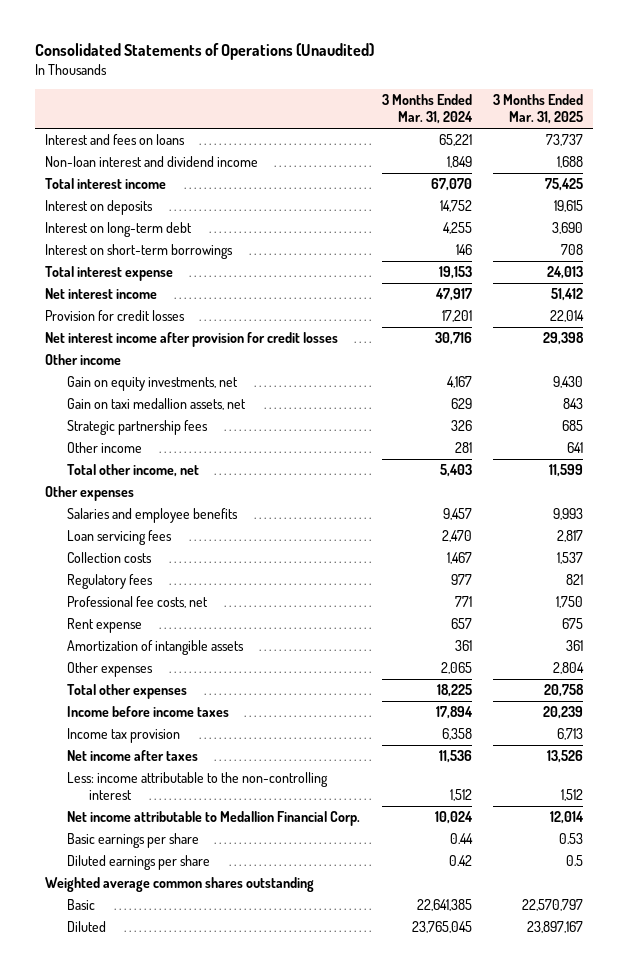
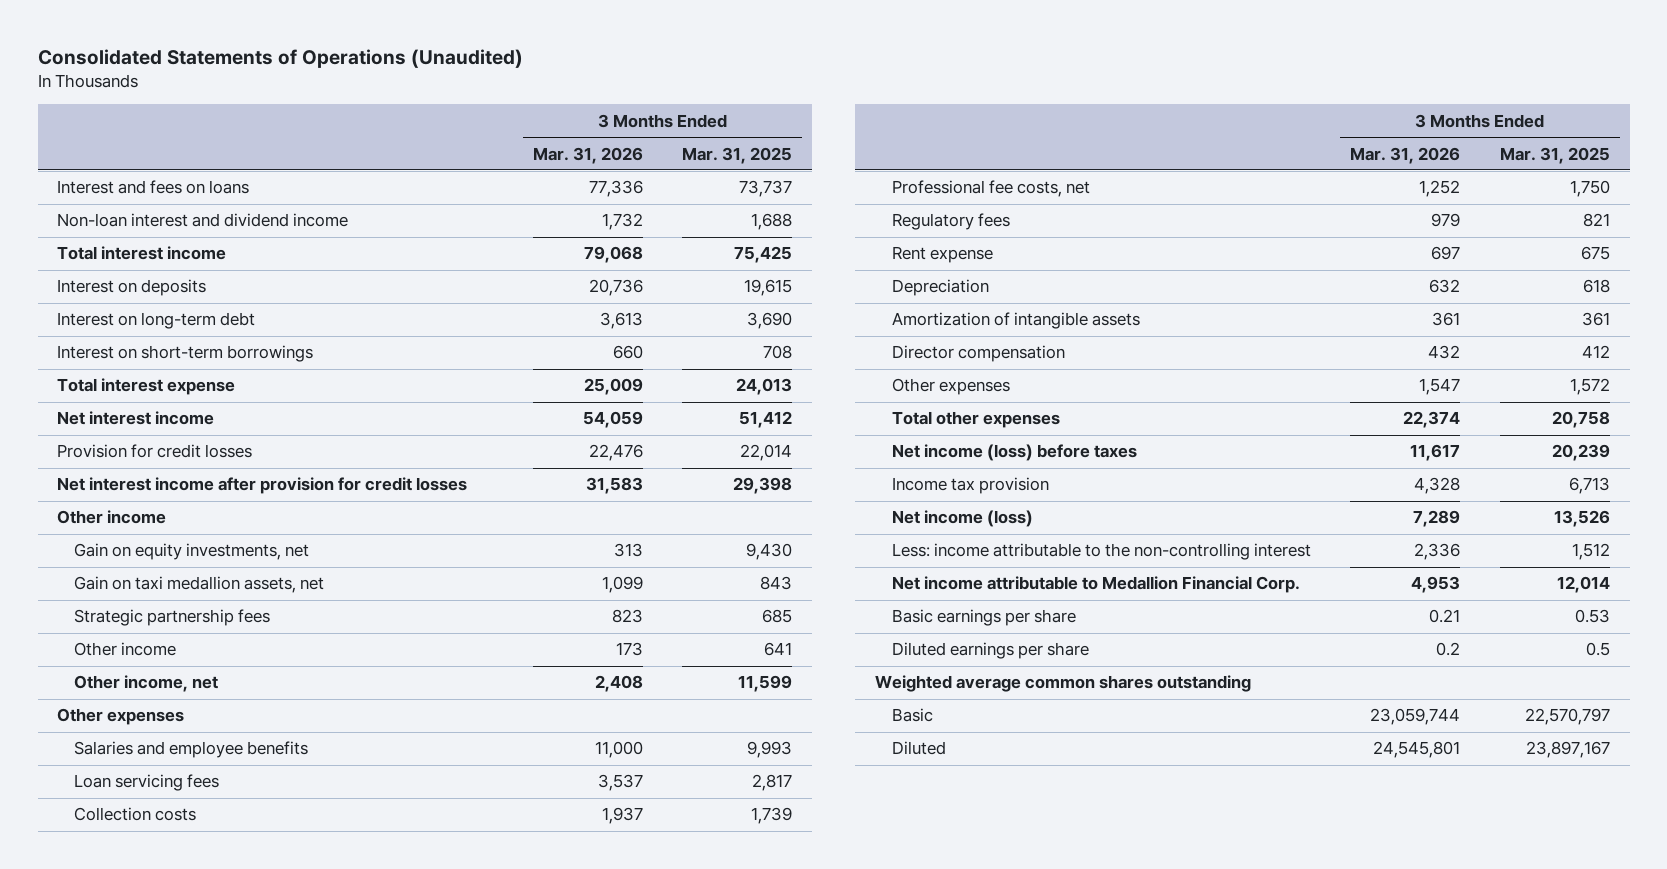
- | 3 Months Ended Mar. 31, 2024 | 3 Months Ended Mar. 31, 2025
+ | 3 Months Ended Mar. 31, 2026 | 3 Months Ended Mar. 31, 2025
- Total other income, net | 5,403 | 11,599
+ Other income, net | 2,408 | 11,599
- Collection costs | 1,467 | 1,537
+ Collection costs | 1,937 | 1,739
moved down: Regulatory fees | 979 | 821
+ Depreciation | 632 | 618
- Other expenses | 2,065 | 2,804
+ Director compensation | 432 | 412
+ Other expenses | 1,547 | 1,572
- Income before income taxes | 17,894 | 20,239
+ Net income (loss) before taxes | 11,617 | 20,239
- Net income after taxes | 11,536 | 13,526
+ Net income (loss) | 7,289 | 13,526

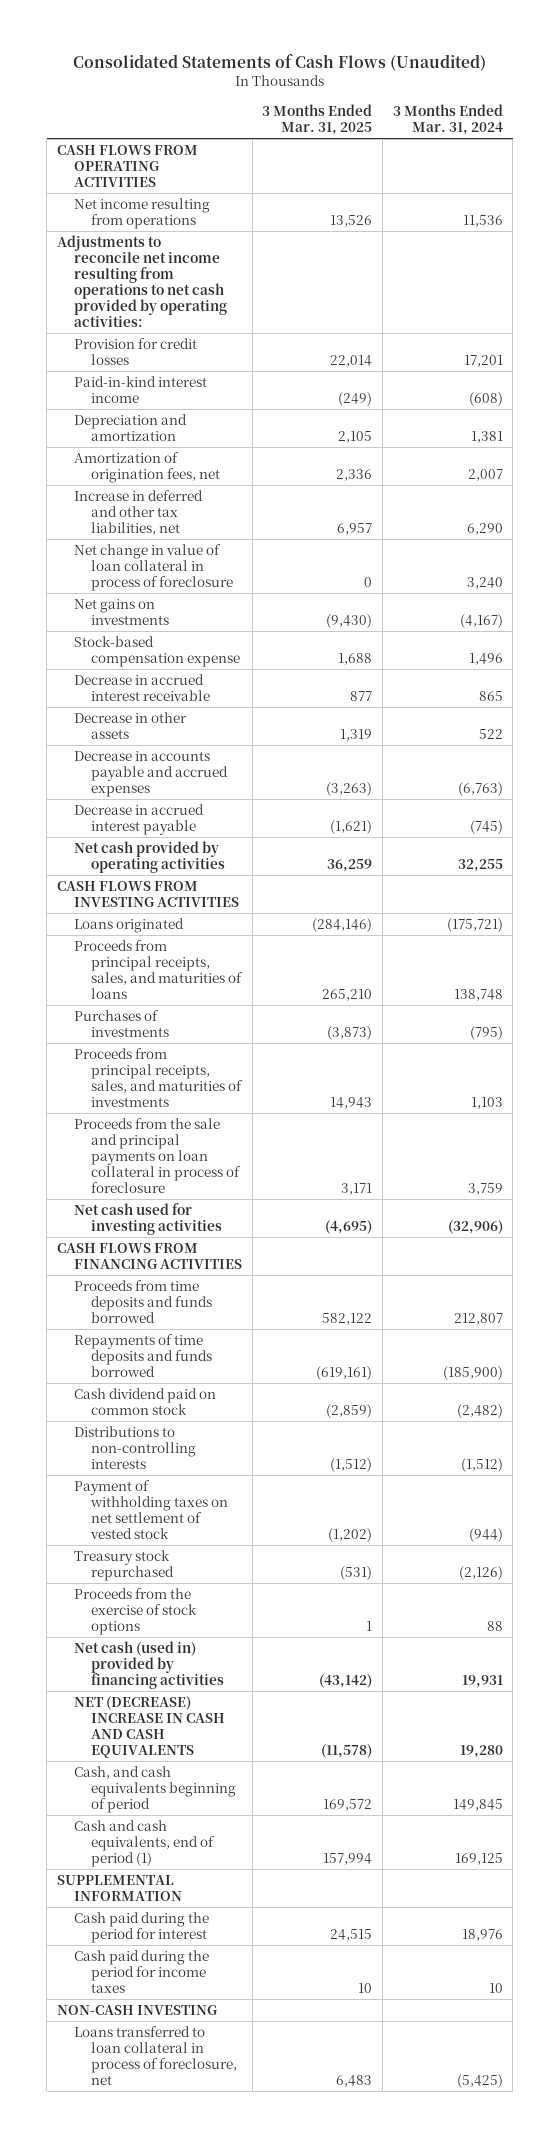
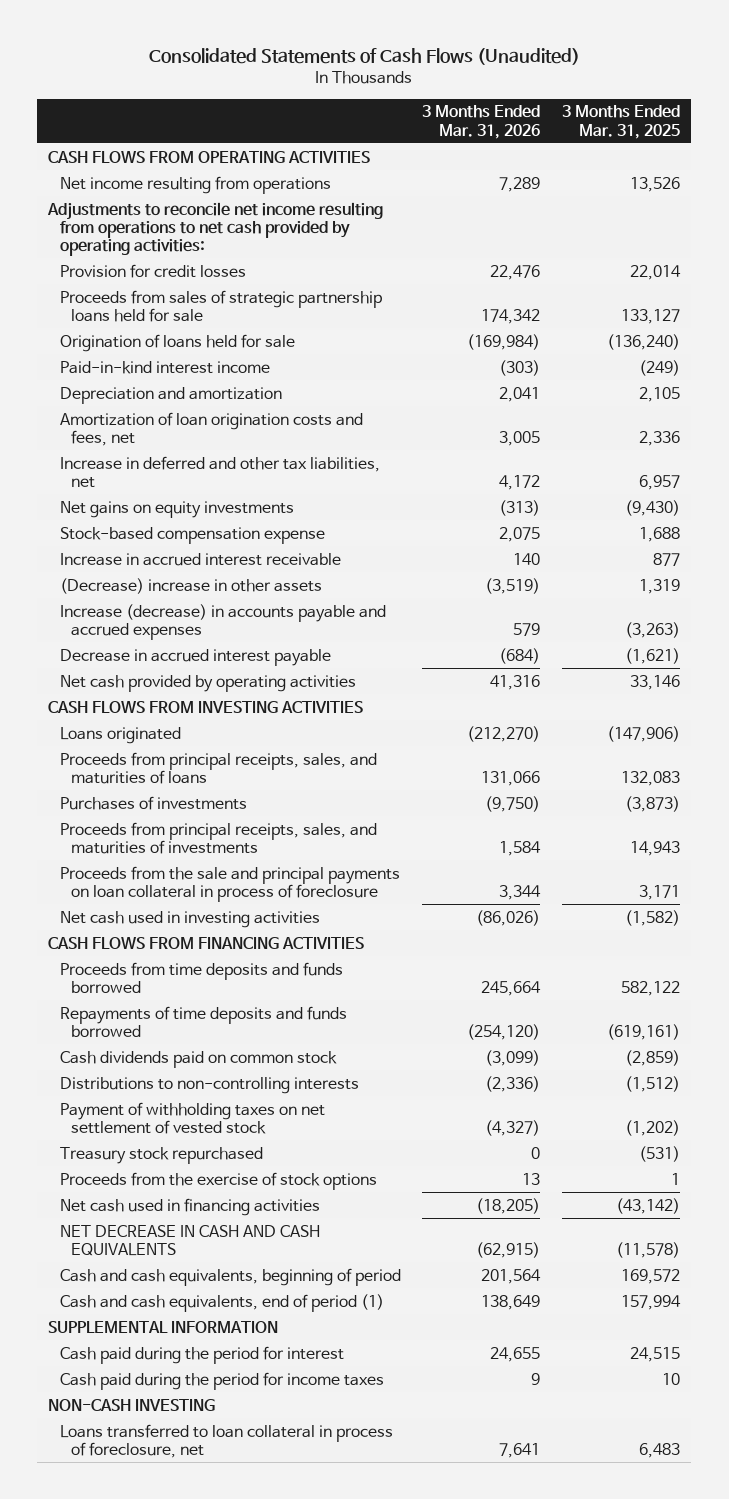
- | 3 Months Ended Mar. 31, 2025 | 3 Months Ended Mar. 31, 2024
+ | 3 Months Ended Mar. 31, 2026 | 3 Months Ended Mar. 31, 2025
+ Proceeds from sales of strategic partnership loans held for sale | 174,342 | 133,127
+ Origination of loans held for sale | (169,984) | (136,240)
- Amortization of origination fees, net | 2,336 | 2,007
+ Amortization of loan origination costs and fees, net | 3,005 | 2,336
- Net change in value of loan collateral in process of foreclosure | 0 | 3,240
- Net gains on investments | (9,430) | (4,167)
+ Net gains on equity investments | (313) | (9,430)
- Decrease in accrued interest receivable | 877 | 865
- Decrease in other assets | 1,319 | 522
- Decrease in accounts payable and accrued expenses | (3,263) | (6,763)
+ Increase in accrued interest receivable | 140 | 877
+ (Decrease) increase in other assets | (3,519) | 1,319
+ Increase (decrease) in accounts payable and accrued expenses | 579 | (3,263)
- Net cash provided by operating activities | 36,259 | 32,255
+ Net cash provided by operating activities | 41,316 | 33,146
- Loans originated | (284,146) | (175,721)
- Proceeds from principal receipts, sales, and maturities of loans | 265,210 | 138,748
+ Loans originated | (212,270) | (147,906)
+ Proceeds from principal receipts, sales, and maturities of loans | 131,066 | 132,083
- Net cash used for investing activities | (4,695) | (32,906)
+ Net cash used in investing activities | (86,026) | (1,582)
- Cash dividend paid on common stock | (2,859) | (2,482)
+ Cash dividends paid on common stock | (3,099) | (2,859)
- Net cash (used in) provided by financing activities | (43,142) | 19,931
- NET (DECREASE) INCREASE IN CASH AND CASH EQUIVALENTS | (11,578) | 19,280
- Cash, and cash equivalents beginning of period | 169,572 | 149,845
+ Net cash used in financing activities | (18,205) | (43,142)
+ NET DECREASE IN CASH AND CASH EQUIVALENTS | (62,915) | (11,578)
+ Cash and cash equivalents, beginning of period | 201,564 | 169,572

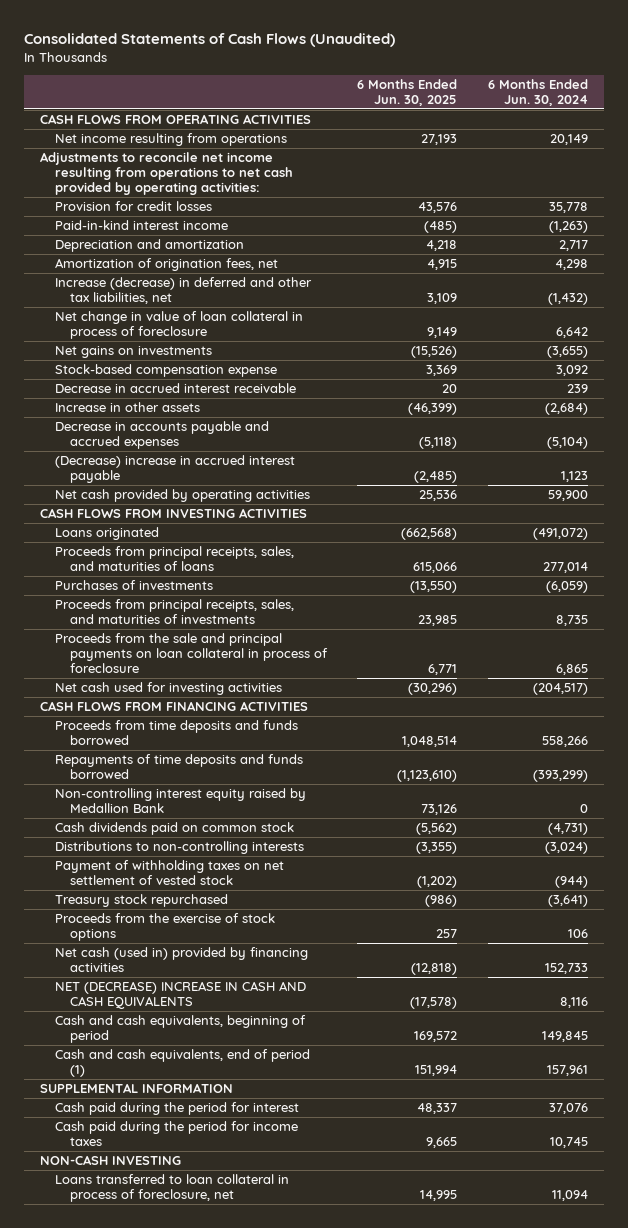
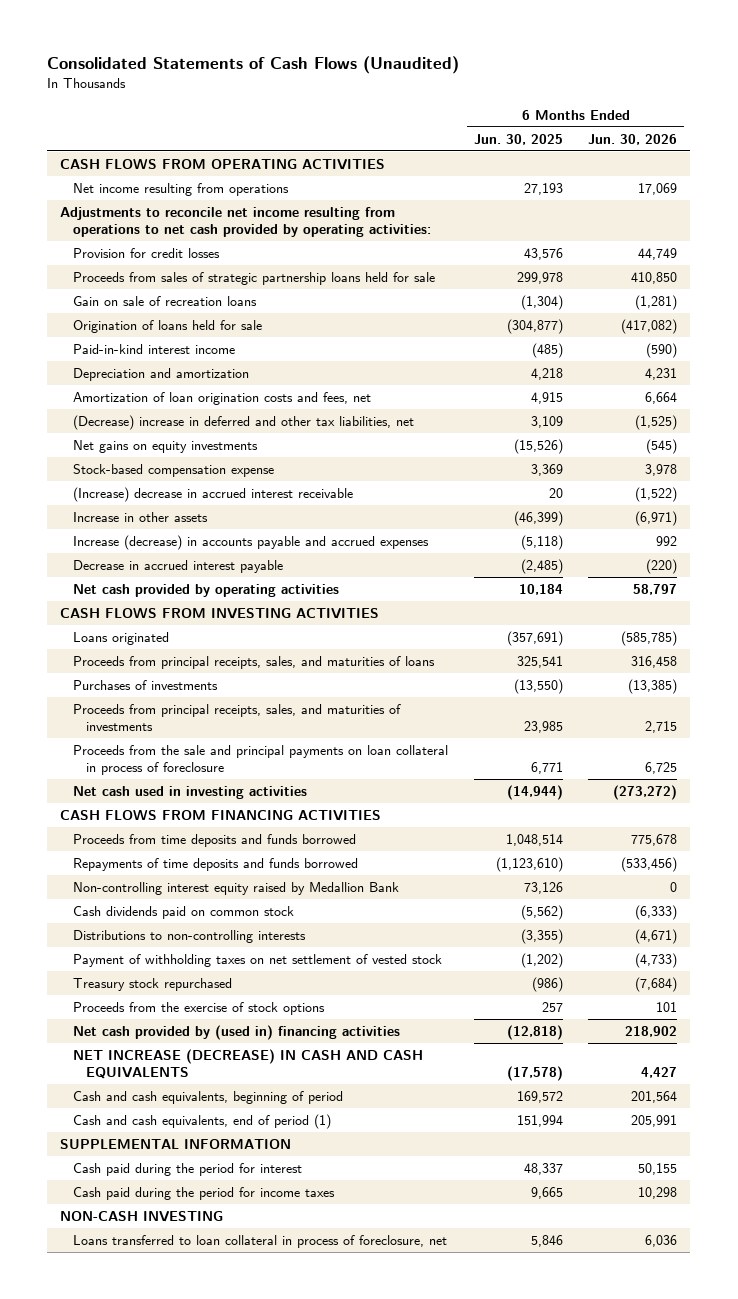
- | 6 Months Ended Jun. 30, 2025 | 6 Months Ended Jun. 30, 2024
+ | 6 Months Ended Jun. 30, 2025 | 6 Months Ended Jun. 30, 2026
+ Proceeds from sales of strategic partnership loans held for sale | 299,978 | 410,850
+ Gain on sale of recreation loans | (1,304) | (1,281)
+ Origination of loans held for sale | (304,877) | (417,082)
- Amortization of origination fees, net | 4,915 | 4,298
- Increase (decrease) in deferred and other tax liabilities, net | 3,109 | (1,432)
- Net change in value of loan collateral in process of foreclosure | 9,149 | 6,642
- Net gains on investments | (15,526) | (3,655)
+ Amortization of loan origination costs and fees, net | 4,915 | 6,664
+ (Decrease) increase in deferred and other tax liabilities, net | 3,109 | (1,525)
+ Net gains on equity investments | (15,526) | (545)
- Decrease in accrued interest receivable | 20 | 239
+ (Increase) decrease in accrued interest receivable | 20 | (1,522)
- Decrease in accounts payable and accrued expenses | (5,118) | (5,104)
- (Decrease) increase in accrued interest payable | (2,485) | 1,123
- Net cash provided by operating activities | 25,536 | 59,900
+ Increase (decrease) in accounts payable and accrued expenses | (5,118) | 992
+ Decrease in accrued interest payable | (2,485) | (220)
+ Net cash provided by operating activities | 10,184 | 58,797
- Loans originated | (662,568) | (491,072)
- Proceeds from principal receipts, sales, and maturities of loans | 615,066 | 277,014
+ Loans originated | (357,691) | (585,785)
+ Proceeds from principal receipts, sales, and maturities of loans | 325,541 | 316,458
- Net cash used for investing activities | (30,296) | (204,517)
+ Net cash used in investing activities | (14,944) | (273,272)
- Net cash (used in) provided by financing activities | (12,818) | 152,733
- NET (DECREASE) INCREASE IN CASH AND CASH EQUIVALENTS | (17,578) | 8,116
+ Net cash provided by (used in) financing activities | (12,818) | 218,902
+ NET INCREASE (DECREASE) IN CASH AND CASH EQUIVALENTS | (17,578) | 4,427
- Loans transferred to loan collateral in process of foreclosure, net | 14,995 | 11,094
+ Loans transferred to loan collateral in process of foreclosure, net | 5,846 | 6,036

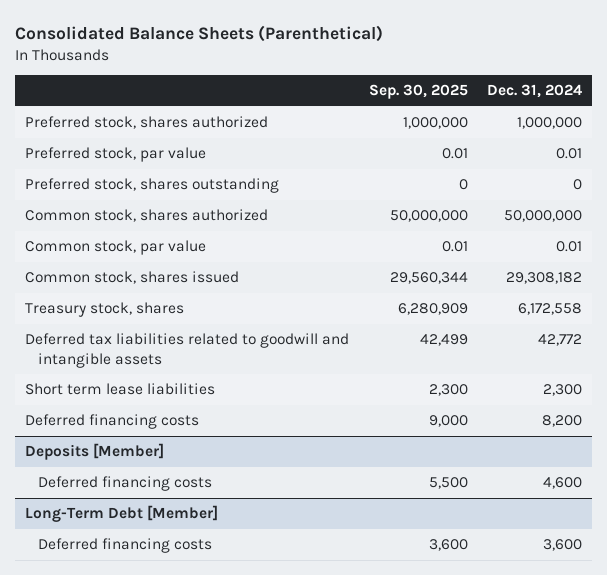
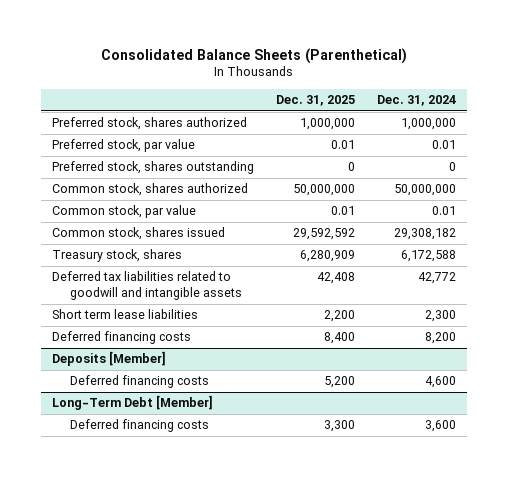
- | Sep. 30, 2025 | Dec. 31, 2024
+ | Dec. 31, 2025 | Dec. 31, 2024
- Treasury stock, shares | 6,280,909 | 6,172,558
+ Treasury stock, shares | 6,280,909 | 6,172,588

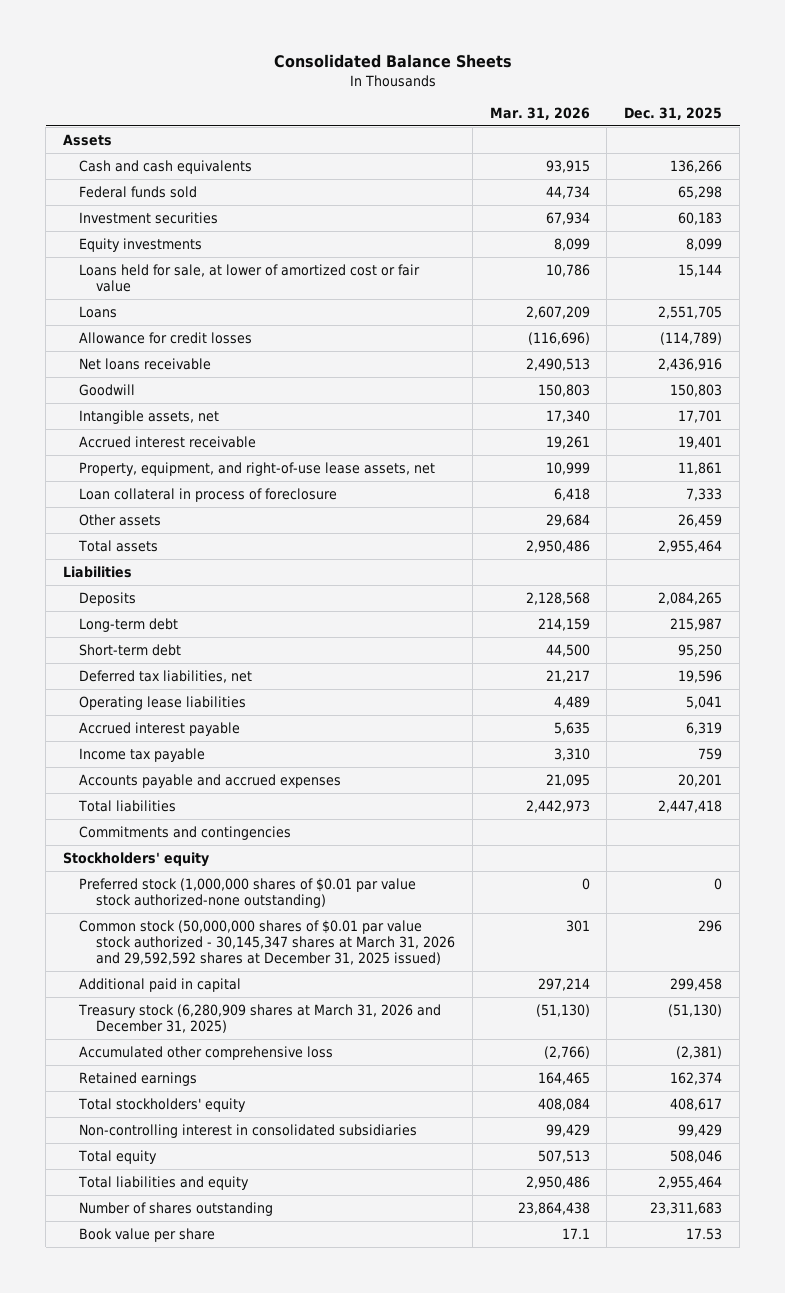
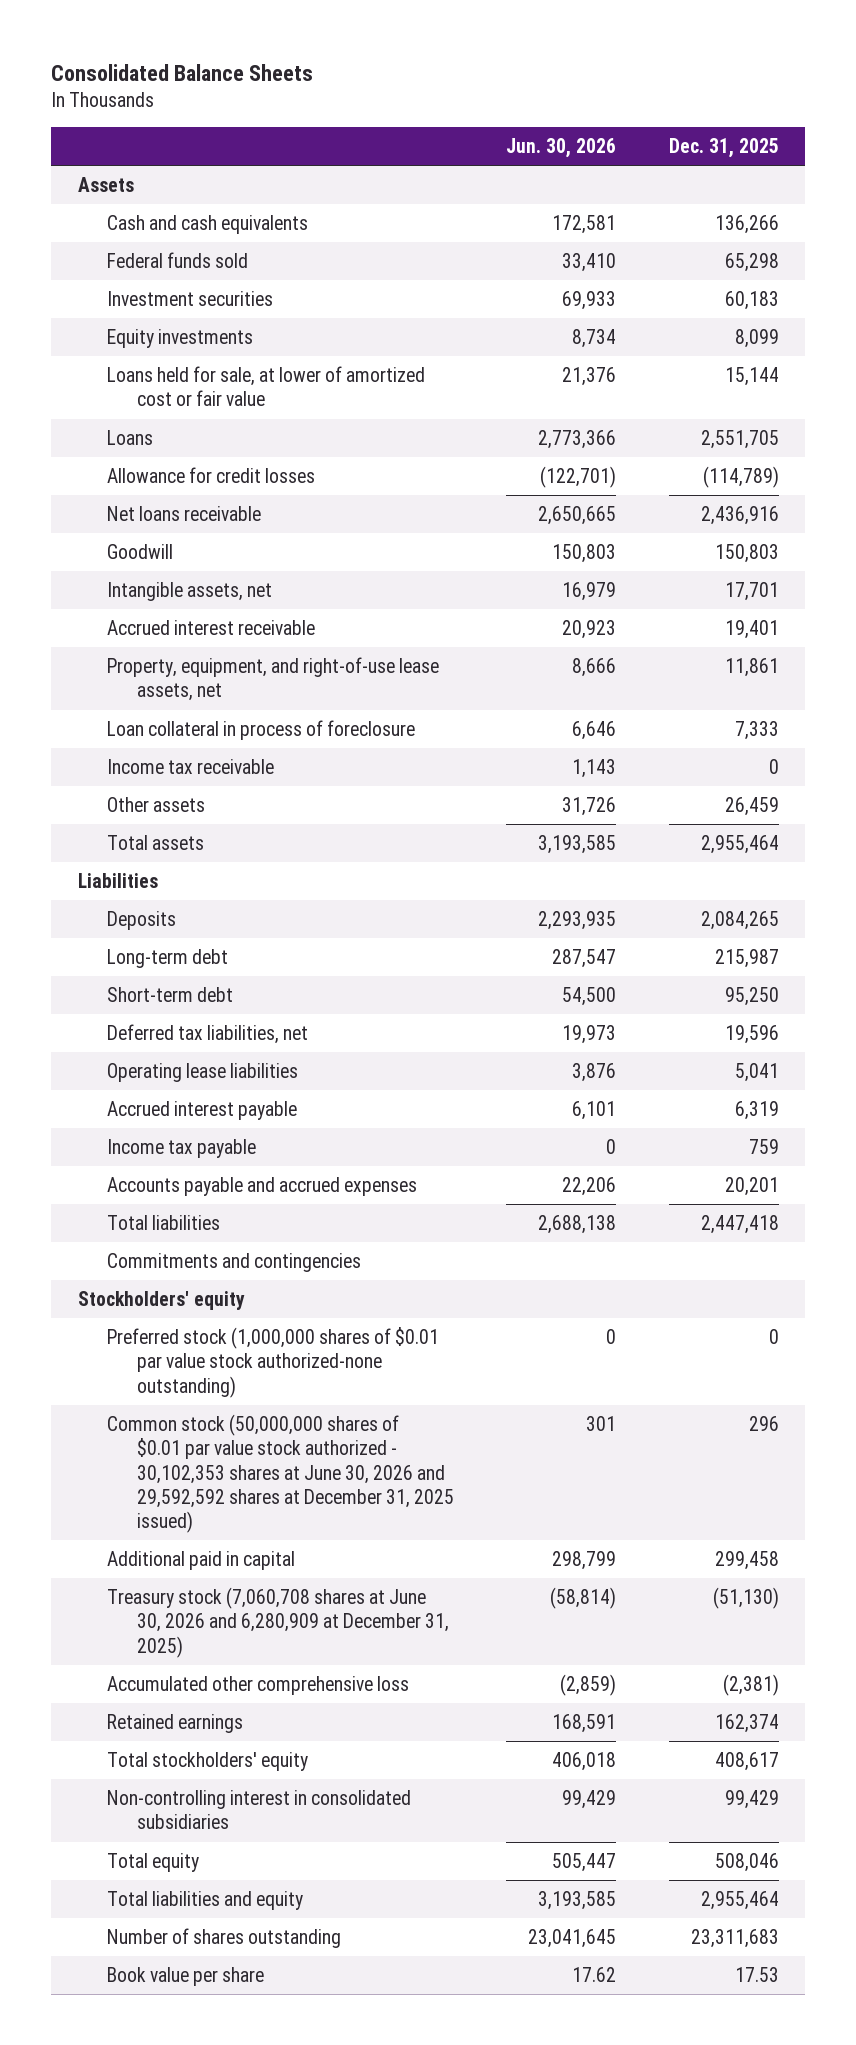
- | Mar. 31, 2026 | Dec. 31, 2025
+ | Jun. 30, 2026 | Dec. 31, 2025
+ Income tax receivable | 1,143 | 0
- Common stock (50,000,000 shares of $0.01 par value stock authorized - 30,145,347 shares at March 31, 2026 and 29,592,592 shares at December 31, 2025 issued) | 301 | 296
+ Common stock (50,000,000 shares of $0.01 par value stock authorized - 30,102,353 shares at June 30, 2026 and 29,592,592 shares at December 31, 2025 issued) | 301 | 296
- Treasury stock (6,280,909 shares at March 31, 2026 and December 31, 2025) | (51,130) | (51,130)
+ Treasury stock (7,060,708 shares at June 30, 2026 and 6,280,909 at December 31, 2025) | (58,814) | (51,130)

